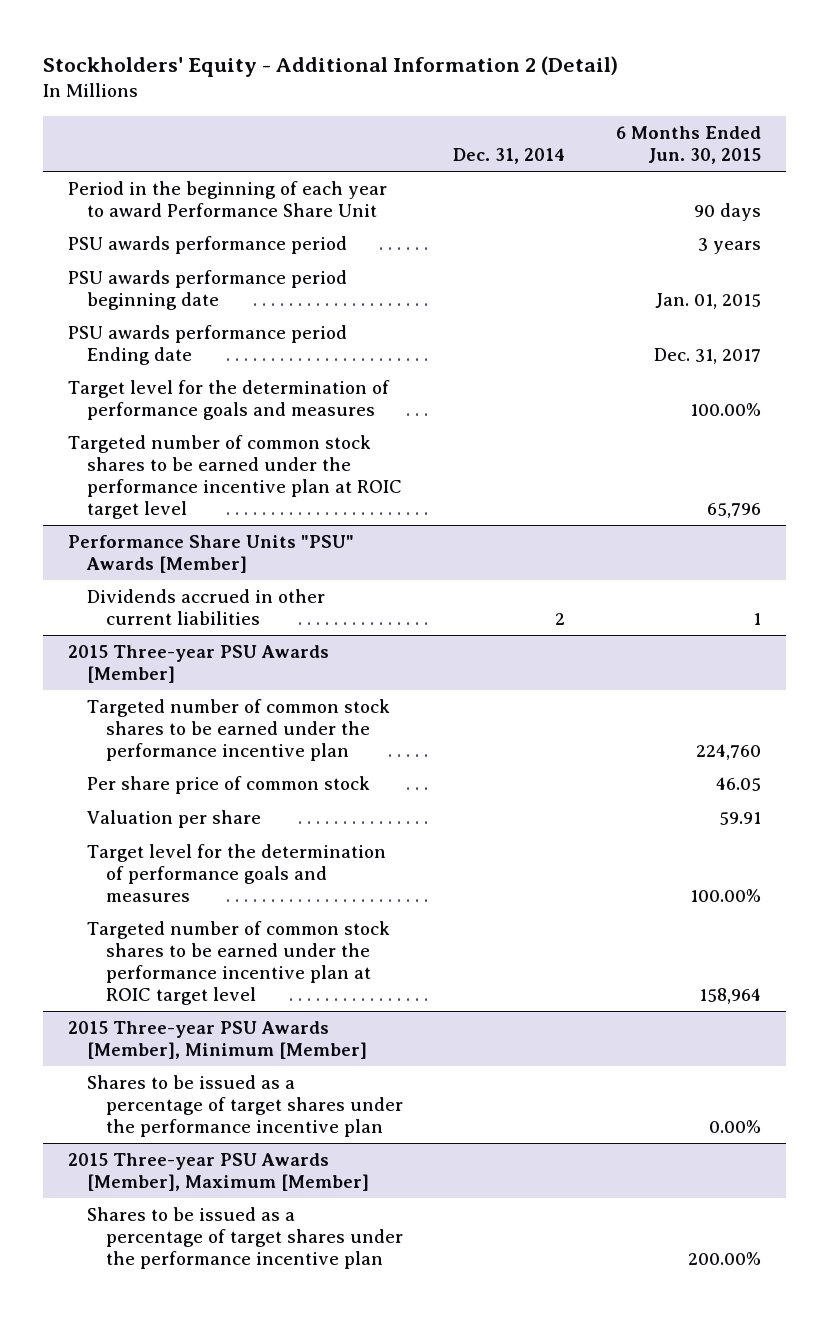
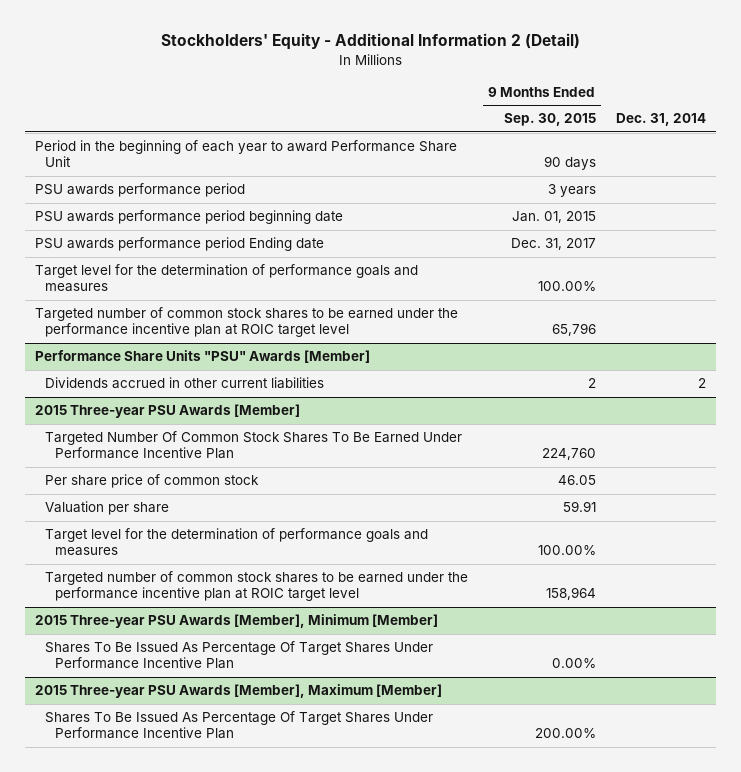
- | Dec. 31, 2014 | 6 Months Ended Jun. 30, 2015
+ | 9 Months Ended Sep. 30, 2015 | Dec. 31, 2014
@ 2015 Three-year PSU Awards [Member]
- Targeted number of common stock shares to be earned under the performance incentive plan | | 224,760
+ Targeted Number Of Common Stock Shares To Be Earned Under Performance Incentive Plan | 224,760 |
@ 2015 Three-year PSU Awards [Member], Minimum [Member]
- Shares to be issued as a percentage of target shares under the performance incentive plan | | 0.00%
+ Shares To Be Issued As Percentage Of Target Shares Under Performance Incentive Plan | 0.00% |
@ 2015 Three-year PSU Awards [Member], Maximum [Member]
- Shares to be issued as a percentage of target shares under the performance incentive plan | | 200.00%
+ Shares To Be Issued As Percentage Of Target Shares Under Performance Incentive Plan | 200.00% |

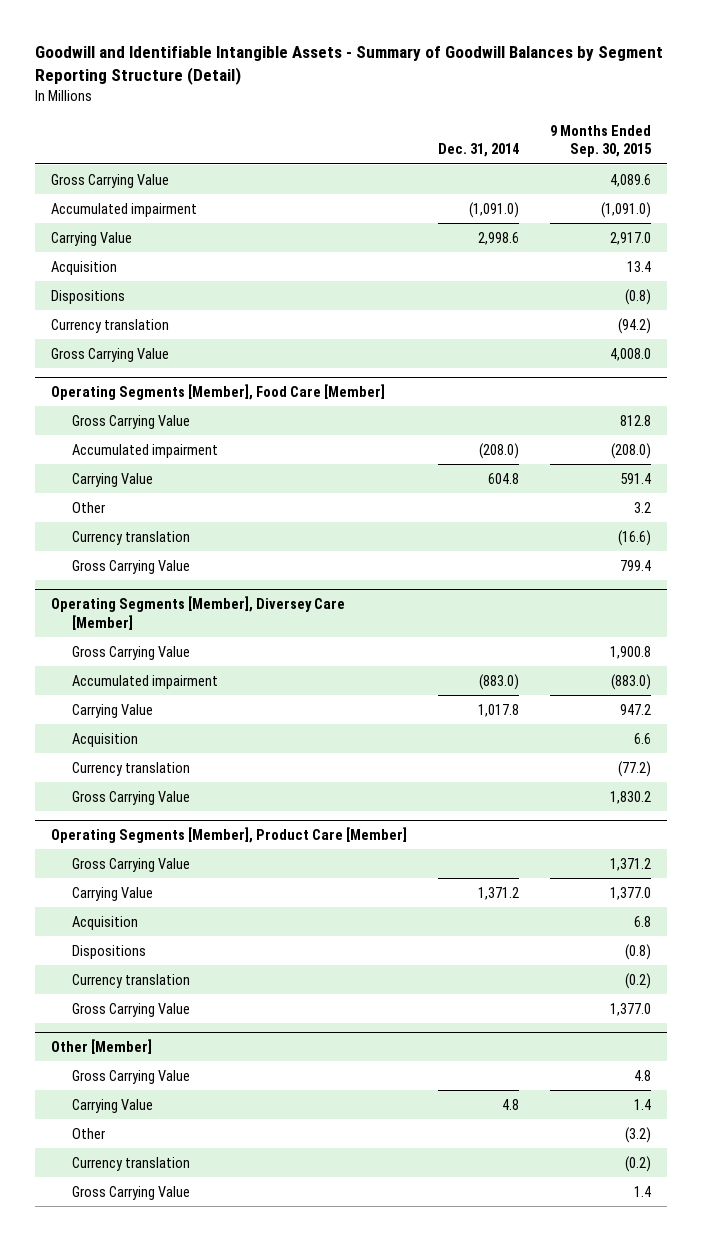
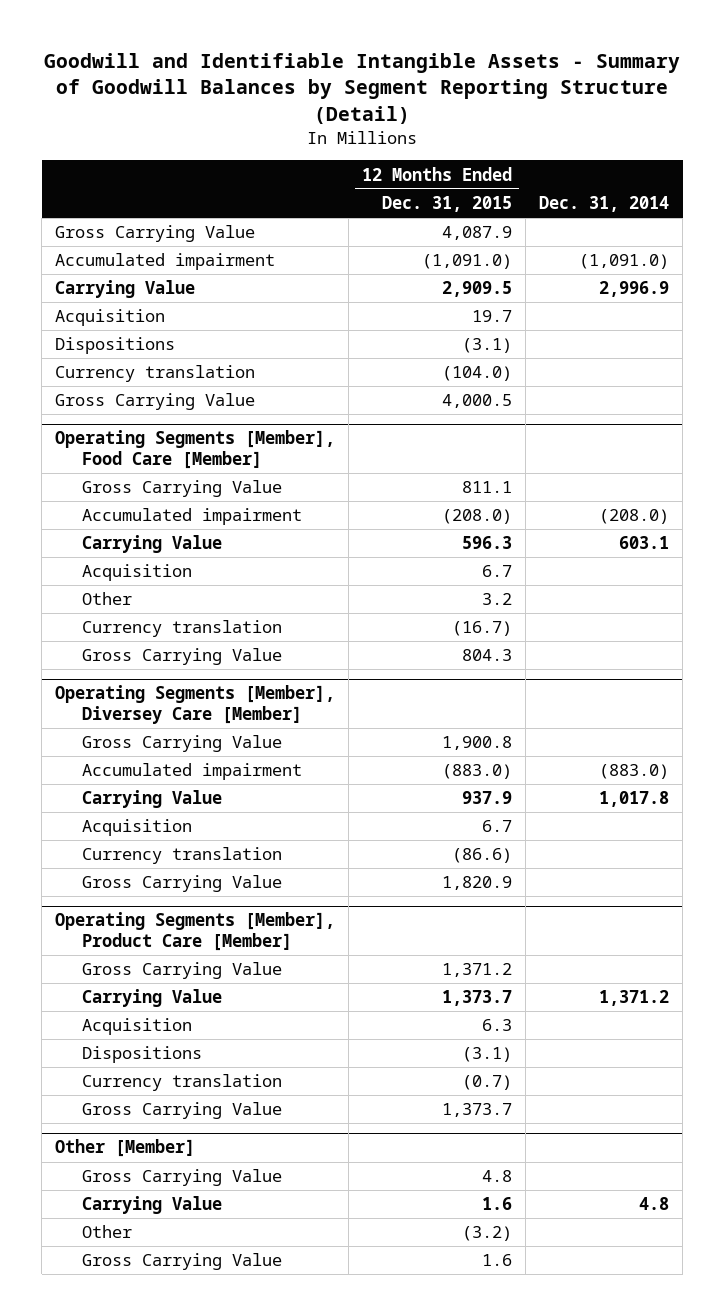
- | Dec. 31, 2014 | 9 Months Ended Sep. 30, 2015
+ | 12 Months Ended Dec. 31, 2015 | Dec. 31, 2014
- Carrying Value | 2,998.6 | 2,917.0
+ Carrying Value | 2,909.5 | 2,996.9
@ Operating Segments [Member], Food Care [Member]
- Carrying Value | 604.8 | 591.4
+ Carrying Value | 596.3 | 603.1
+ Acquisition | 6.7 |
@ Other [Member]
- Currency translation | | (0.2)

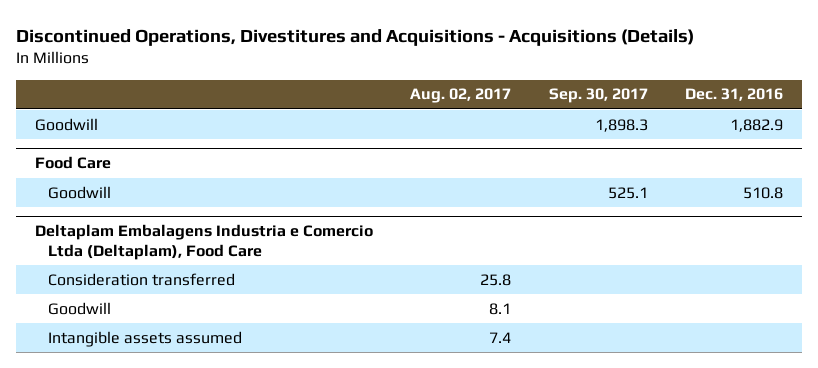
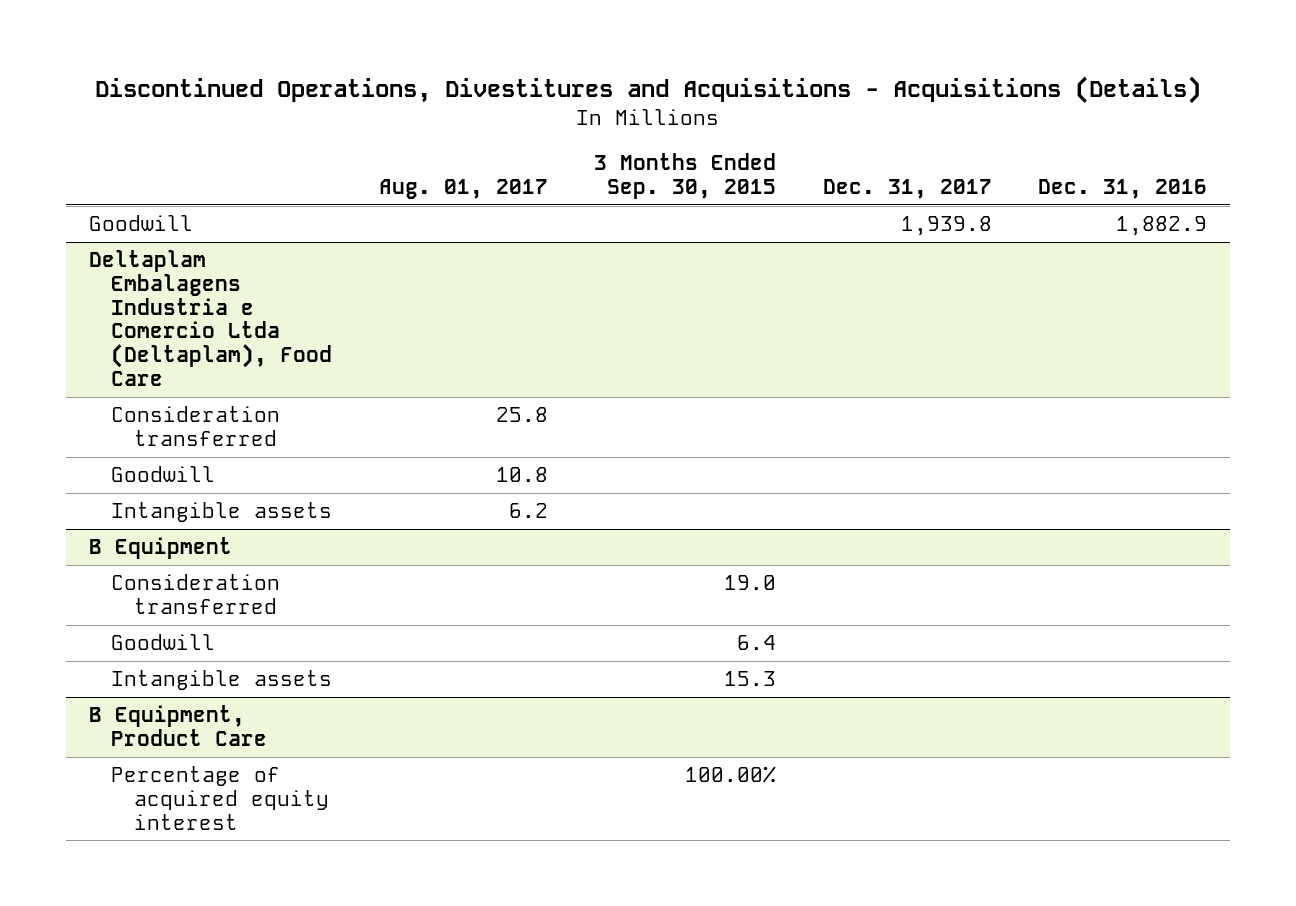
- | Aug. 02, 2017 | Sep. 30, 2017 | Dec. 31, 2016
+ | Aug. 01, 2017 | 3 Months Ended Sep. 30, 2015 | Dec. 31, 2017 | Dec. 31, 2016
- Food Care
- Goodwill | | 525.1 | 510.8
@ Deltaplam Embalagens Industria e Comercio Ltda (Deltaplam), Food Care
- Intangible assets assumed | 7.4 | |
+ Intangible assets | 6.2 | | |
+ B Equipment
+ Consideration transferred | | 19.0 | |
+ Goodwill | | 6.4 | |
+ Intangible assets | | 15.3 | |
+ B Equipment, Product Care
+ Percentage of acquired equity interest | | 100.00% | |

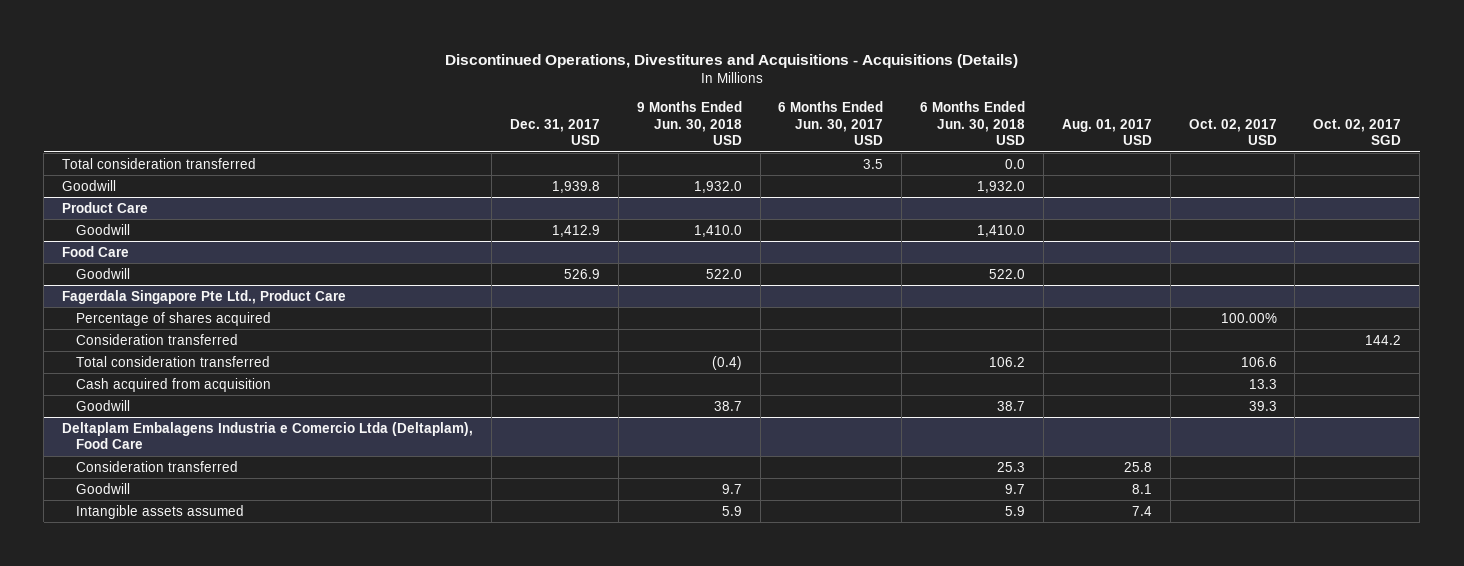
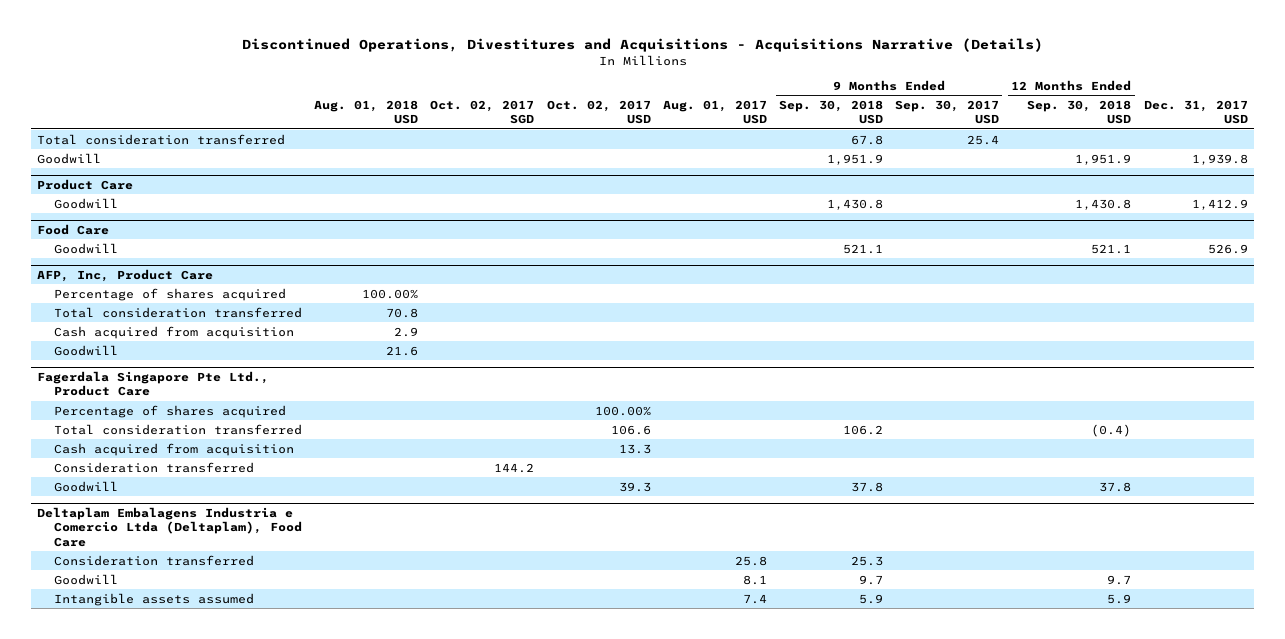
- Discontinued Operations, Divestitures and Acquisitions - Acquisitions (Details)
+ Discontinued Operations, Divestitures and Acquisitions - Acquisitions Narrative (Details)
- | Dec. 31, 2017 USD | 9 Months Ended Jun. 30, 2018 USD | 6 Months Ended Jun. 30, 2017 USD | 6 Months Ended Jun. 30, 2018 USD | Aug. 01, 2017 USD | Oct. 02, 2017 USD | Oct. 02, 2017 SGD
+ | Aug. 01, 2018 USD | Oct. 02, 2017 SGD | Oct. 02, 2017 USD | Aug. 01, 2017 USD | 9 Months Ended Sep. 30, 2018 USD | 9 Months Ended Sep. 30, 2017 USD | 12 Months Ended Sep. 30, 2018 USD | Dec. 31, 2017 USD
+ AFP, Inc, Product Care
+ Percentage of shares acquired | 100.00% | | | | | | |
+ Total consideration transferred | 70.8 | | | | | | |
+ Cash acquired from acquisition | 2.9 | | | | | | |
+ Goodwill | 21.6 | | | | | | |
@ Fagerdala Singapore Pte Ltd., Product Care
moved down: Consideration transferred | | 144.2 | | | | | |

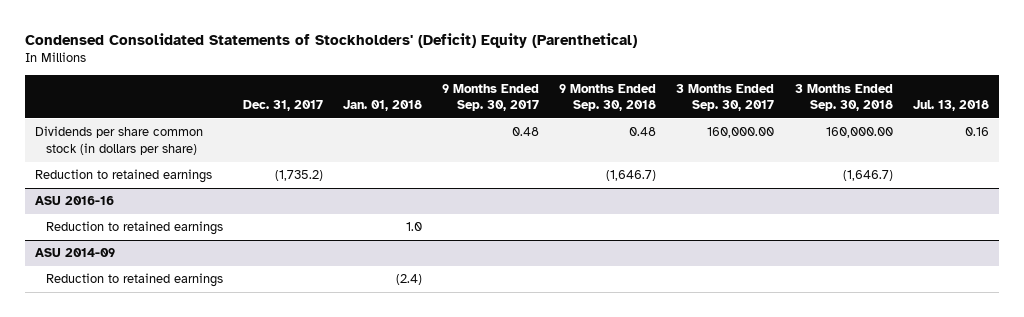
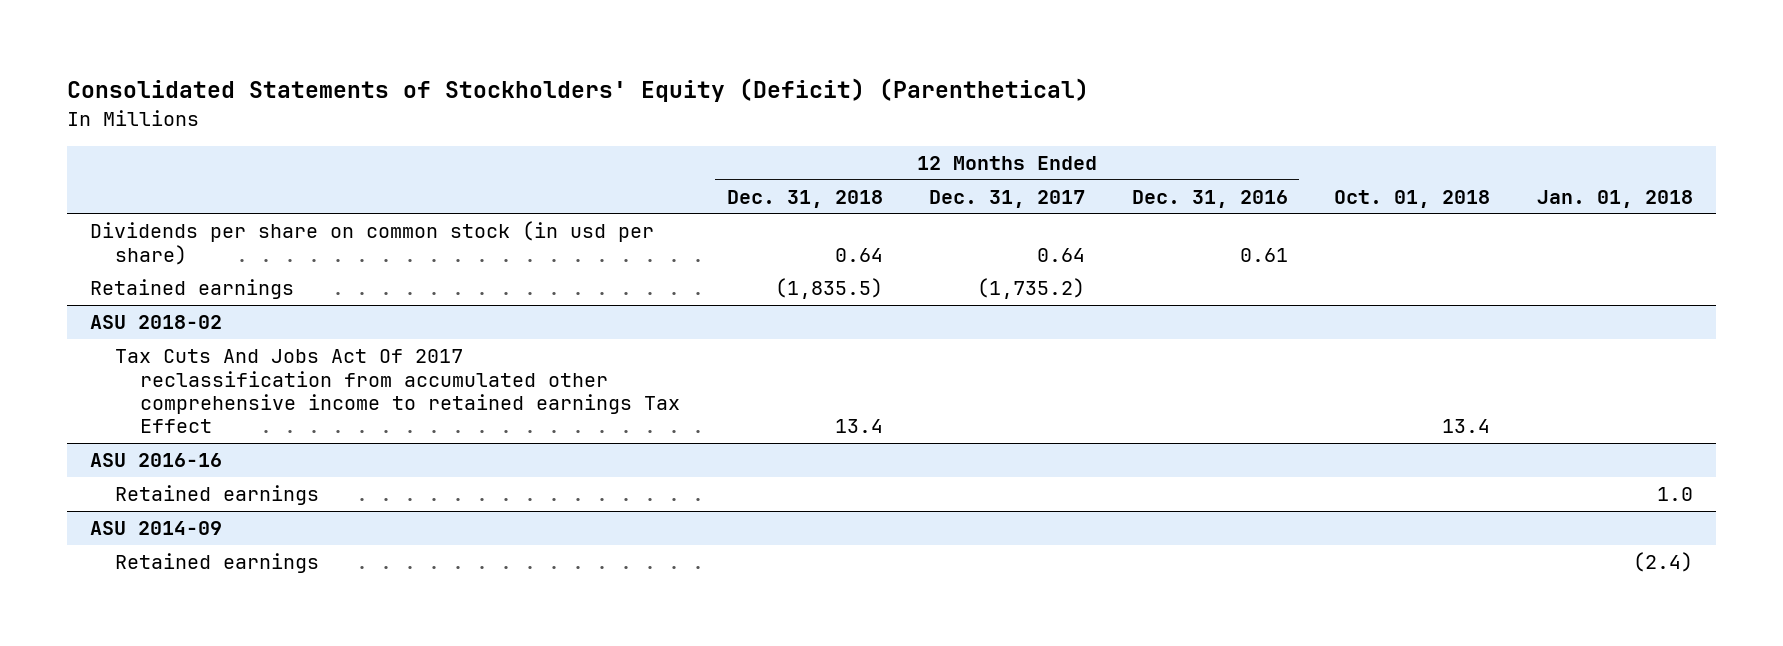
- Condensed Consolidated Statements of Stockholders' (Deficit) Equity (Parenthetical)
+ Consolidated Statements of Stockholders' Equity (Deficit) (Parenthetical)
- | Dec. 31, 2017 | Jan. 01, 2018 | 9 Months Ended Sep. 30, 2017 | 9 Months Ended Sep. 30, 2018 | 3 Months Ended Sep. 30, 2017 | 3 Months Ended Sep. 30, 2018 | Jul. 13, 2018
+ | 12 Months Ended Dec. 31, 2018 | 12 Months Ended Dec. 31, 2017 | 12 Months Ended Dec. 31, 2016 | Oct. 01, 2018 | Jan. 01, 2018
- Dividends per share common stock (in dollars per share) | | | 0.48 | 0.48 | 160,000.00 | 160,000.00 | 0.16
- Reduction to retained earnings | (1,735.2) | | | (1,646.7) | | (1,646.7) |
+ Dividends per share on common stock (in usd per share) | 0.64 | 0.64 | 0.61 | |
+ Retained earnings | (1,835.5) | (1,735.2) | | |
+ ASU 2018-02
+ Tax Cuts And Jobs Act Of 2017 reclassification from accumulated other comprehensive income to retained earnings Tax Effect | 13.4 | | | 13.4 |
@ ASU 2016-16
- Reduction to retained earnings | | 1.0 | | | | |
+ Retained earnings | | | | | 1.0
@ ASU 2014-09
- Reduction to retained earnings | | (2.4) | | | | |
+ Retained earnings | | | | | (2.4)

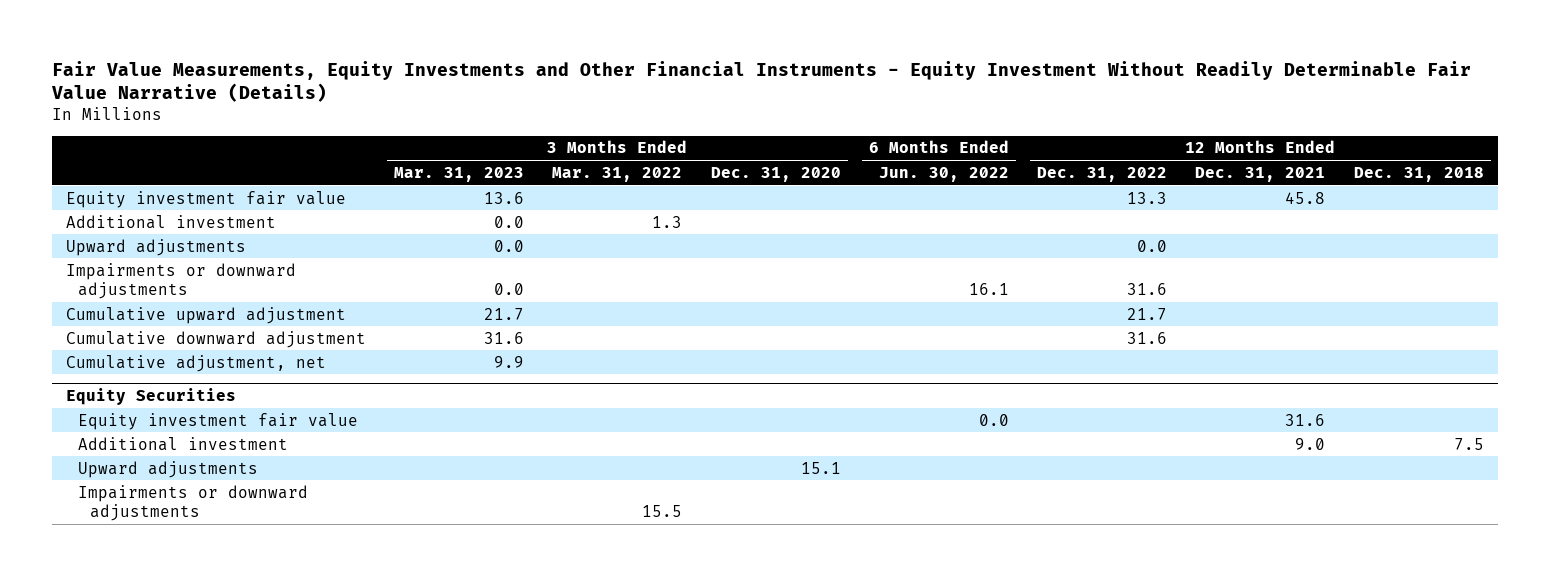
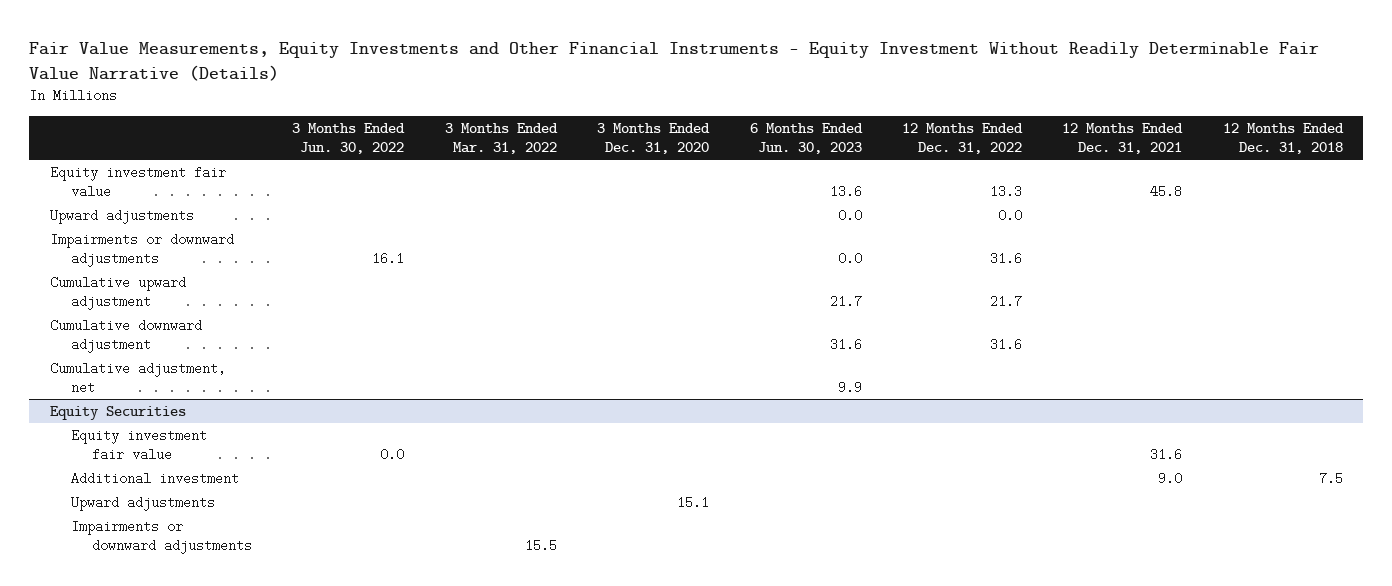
- | 3 Months Ended Mar. 31, 2023 | 3 Months Ended Mar. 31, 2022 | 3 Months Ended Dec. 31, 2020 | 6 Months Ended Jun. 30, 2022 | 12 Months Ended Dec. 31, 2022 | 12 Months Ended Dec. 31, 2021 | 12 Months Ended Dec. 31, 2018
+ | 3 Months Ended Jun. 30, 2022 | 3 Months Ended Mar. 31, 2022 | 3 Months Ended Dec. 31, 2020 | 6 Months Ended Jun. 30, 2023 | 12 Months Ended Dec. 31, 2022 | 12 Months Ended Dec. 31, 2021 | 12 Months Ended Dec. 31, 2018
- Additional investment | 0.0 | 1.3 | | | | |

